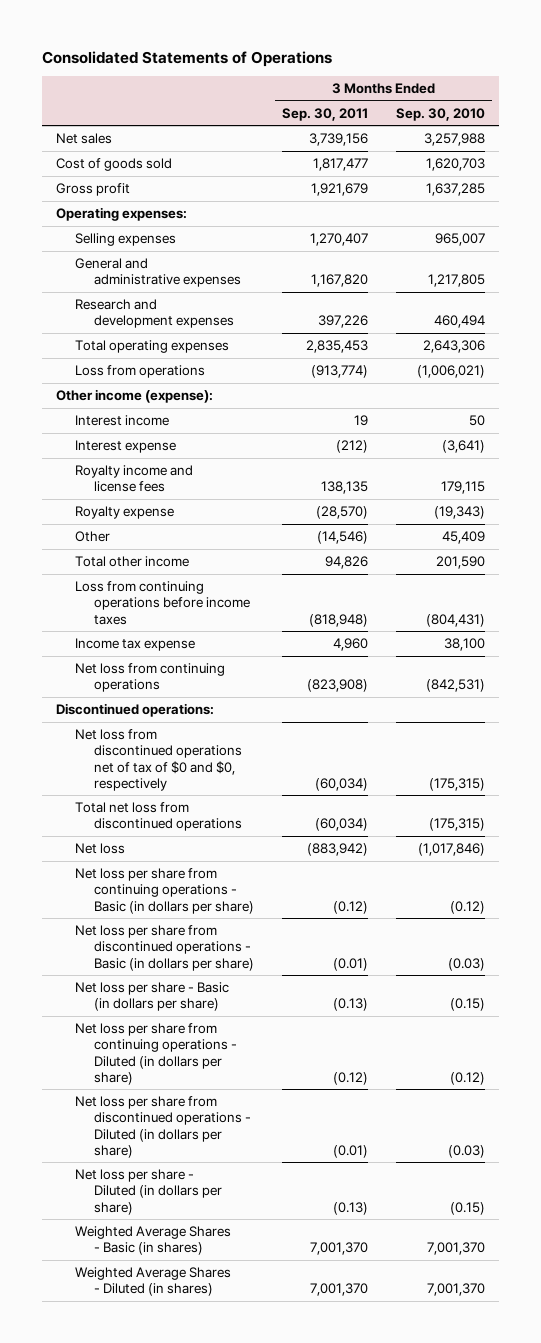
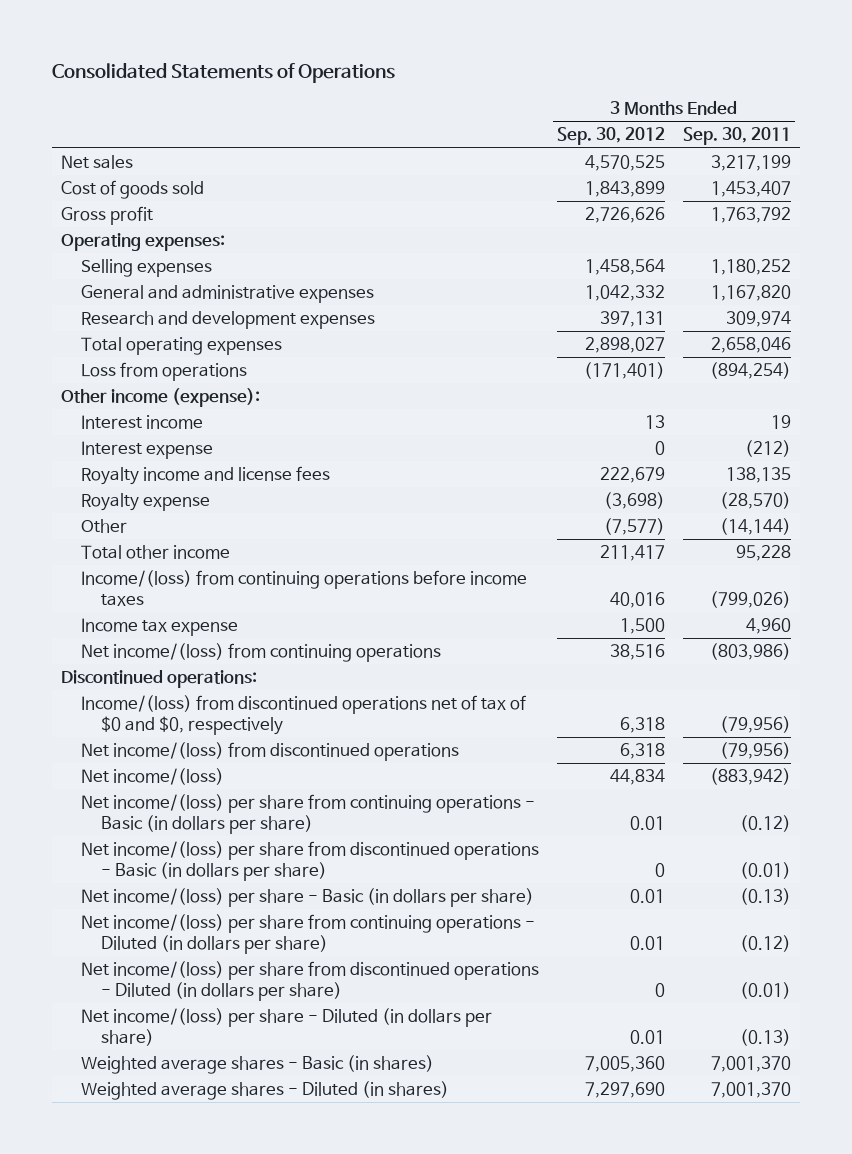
- | 3 Months Ended Sep. 30, 2011 | 3 Months Ended Sep. 30, 2010
+ | 3 Months Ended Sep. 30, 2012 | 3 Months Ended Sep. 30, 2011
- Net sales | 3,739,156 | 3,257,988
- Cost of goods sold | 1,817,477 | 1,620,703
- Gross profit | 1,921,679 | 1,637,285
+ Net sales | 4,570,525 | 3,217,199
+ Cost of goods sold | 1,843,899 | 1,453,407
+ Gross profit | 2,726,626 | 1,763,792
- Selling expenses | 1,270,407 | 965,007
+ Selling expenses | 1,458,564 | 1,180,252
- Research and development expenses | 397,226 | 460,494
- Total operating expenses | 2,835,453 | 2,643,306
- Loss from operations | (913,774) | (1,006,021)
+ Research and development expenses | 397,131 | 309,974
+ Total operating expenses | 2,898,027 | 2,658,046
+ Loss from operations | (171,401) | (894,254)
- Other | (14,546) | 45,409
- Total other income | 94,826 | 201,590
- Loss from continuing operations before income taxes | (818,948) | (804,431)
+ Other | (7,577) | (14,144)
+ Total other income | 211,417 | 95,228
+ Income/(loss) from continuing operations before income taxes | 40,016 | (799,026)
- Net loss from continuing operations | (823,908) | (842,531)
+ Net income/(loss) from continuing operations | 38,516 | (803,986)
- Net loss from discontinued operations net of tax of $0 and $0, respectively | (60,034) | (175,315)
- Total net loss from discontinued operations | (60,034) | (175,315)
- Net loss | (883,942) | (1,017,846)
- Net loss per share from continuing operations - Basic (in dollars per share) | (0.12) | (0.12)
- Net loss per share from discontinued operations - Basic (in dollars per share) | (0.01) | (0.03)
- Net loss per share - Basic (in dollars per share) | (0.13) | (0.15)
- Net loss per share from continuing operations - Diluted (in dollars per share) | (0.12) | (0.12)
- Net loss per share from discontinued operations - Diluted (in dollars per share) | (0.01) | (0.03)
- Net loss per share - Diluted (in dollars per share) | (0.13) | (0.15)
- Weighted Average Shares - Basic (in shares) | 7,001,370 | 7,001,370
- Weighted Average Shares - Diluted (in shares) | 7,001,370 | 7,001,370
+ Income/(loss) from discontinued operations net of tax of $0 and $0, respectively | 6,318 | (79,956)
+ Net income/(loss) from discontinued operations | 6,318 | (79,956)
+ Net income/(loss) | 44,834 | (883,942)
+ Net income/(loss) per share from continuing operations - Basic (in dollars per share) | 0.01 | (0.12)
+ Net income/(loss) per share from discontinued operations - Basic (in dollars per share) | 0 | (0.01)
+ Net income/(loss) per share - Basic (in dollars per share) | 0.01 | (0.13)
+ Net income/(loss) per share from continuing operations - Diluted (in dollars per share) | 0.01 | (0.12)
+ Net income/(loss) per share from discontinued operations - Diluted (in dollars per share) | 0 | (0.01)
+ Net income/(loss) per share - Diluted (in dollars per share) | 0.01 | (0.13)
+ Weighted average shares - Basic (in shares) | 7,005,360 | 7,001,370
+ Weighted average shares - Diluted (in shares) | 7,297,690 | 7,001,370

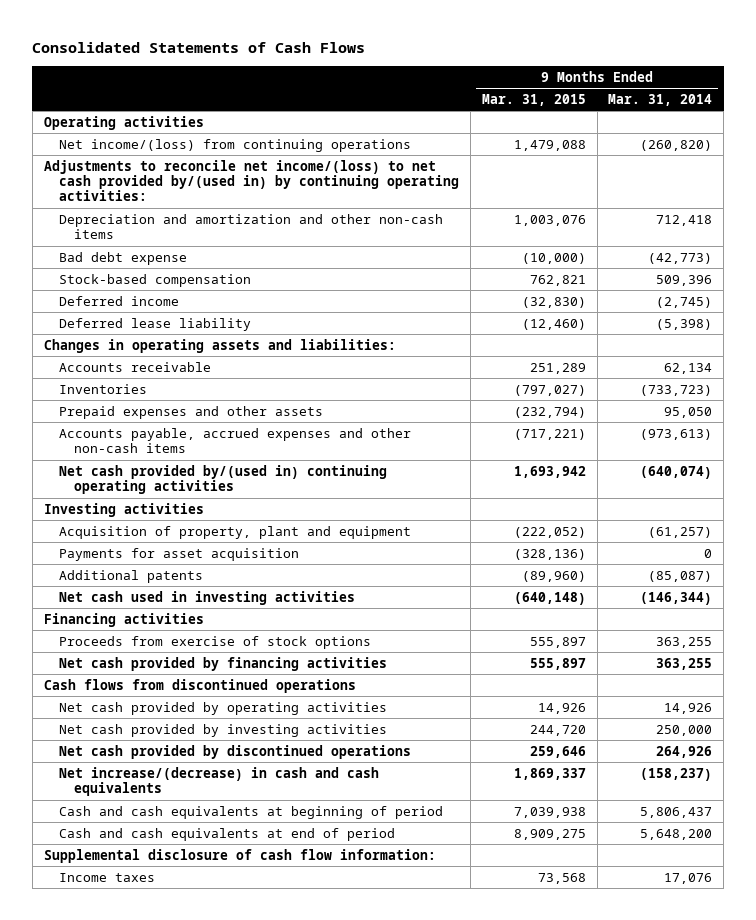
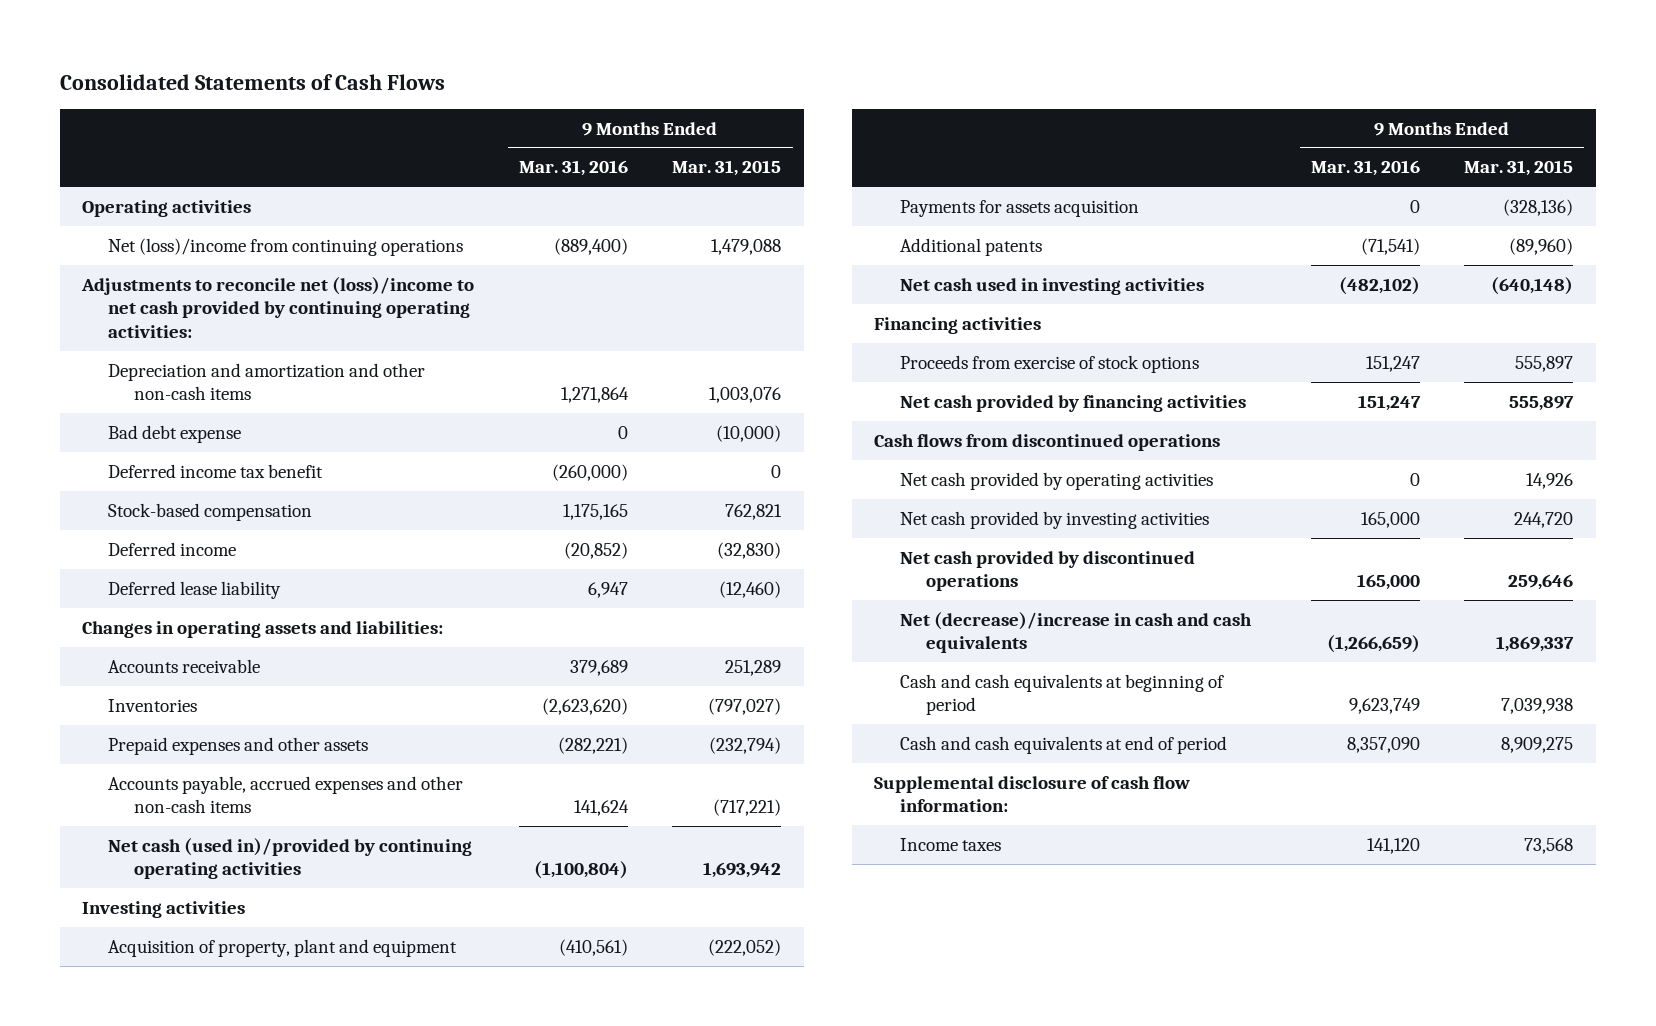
- | 9 Months Ended Mar. 31, 2015 | 9 Months Ended Mar. 31, 2014
+ | 9 Months Ended Mar. 31, 2016 | 9 Months Ended Mar. 31, 2015
- Net income/(loss) from continuing operations | 1,479,088 | (260,820)
- Adjustments to reconcile net income/(loss) to net cash provided by/(used in) by continuing operating activities:
+ Net (loss)/income from continuing operations | (889,400) | 1,479,088
+ Adjustments to reconcile net (loss)/income to net cash provided by continuing operating activities:
+ Deferred income tax benefit | (260,000) | 0
- Net cash provided by/(used in) continuing operating activities | 1,693,942 | (640,074)
+ Net cash (used in)/provided by continuing operating activities | (1,100,804) | 1,693,942
- Payments for asset acquisition | (328,136) | 0
+ Payments for assets acquisition | 0 | (328,136)
- Net increase/(decrease) in cash and cash equivalents | 1,869,337 | (158,237)
+ Net (decrease)/increase in cash and cash equivalents | (1,266,659) | 1,869,337

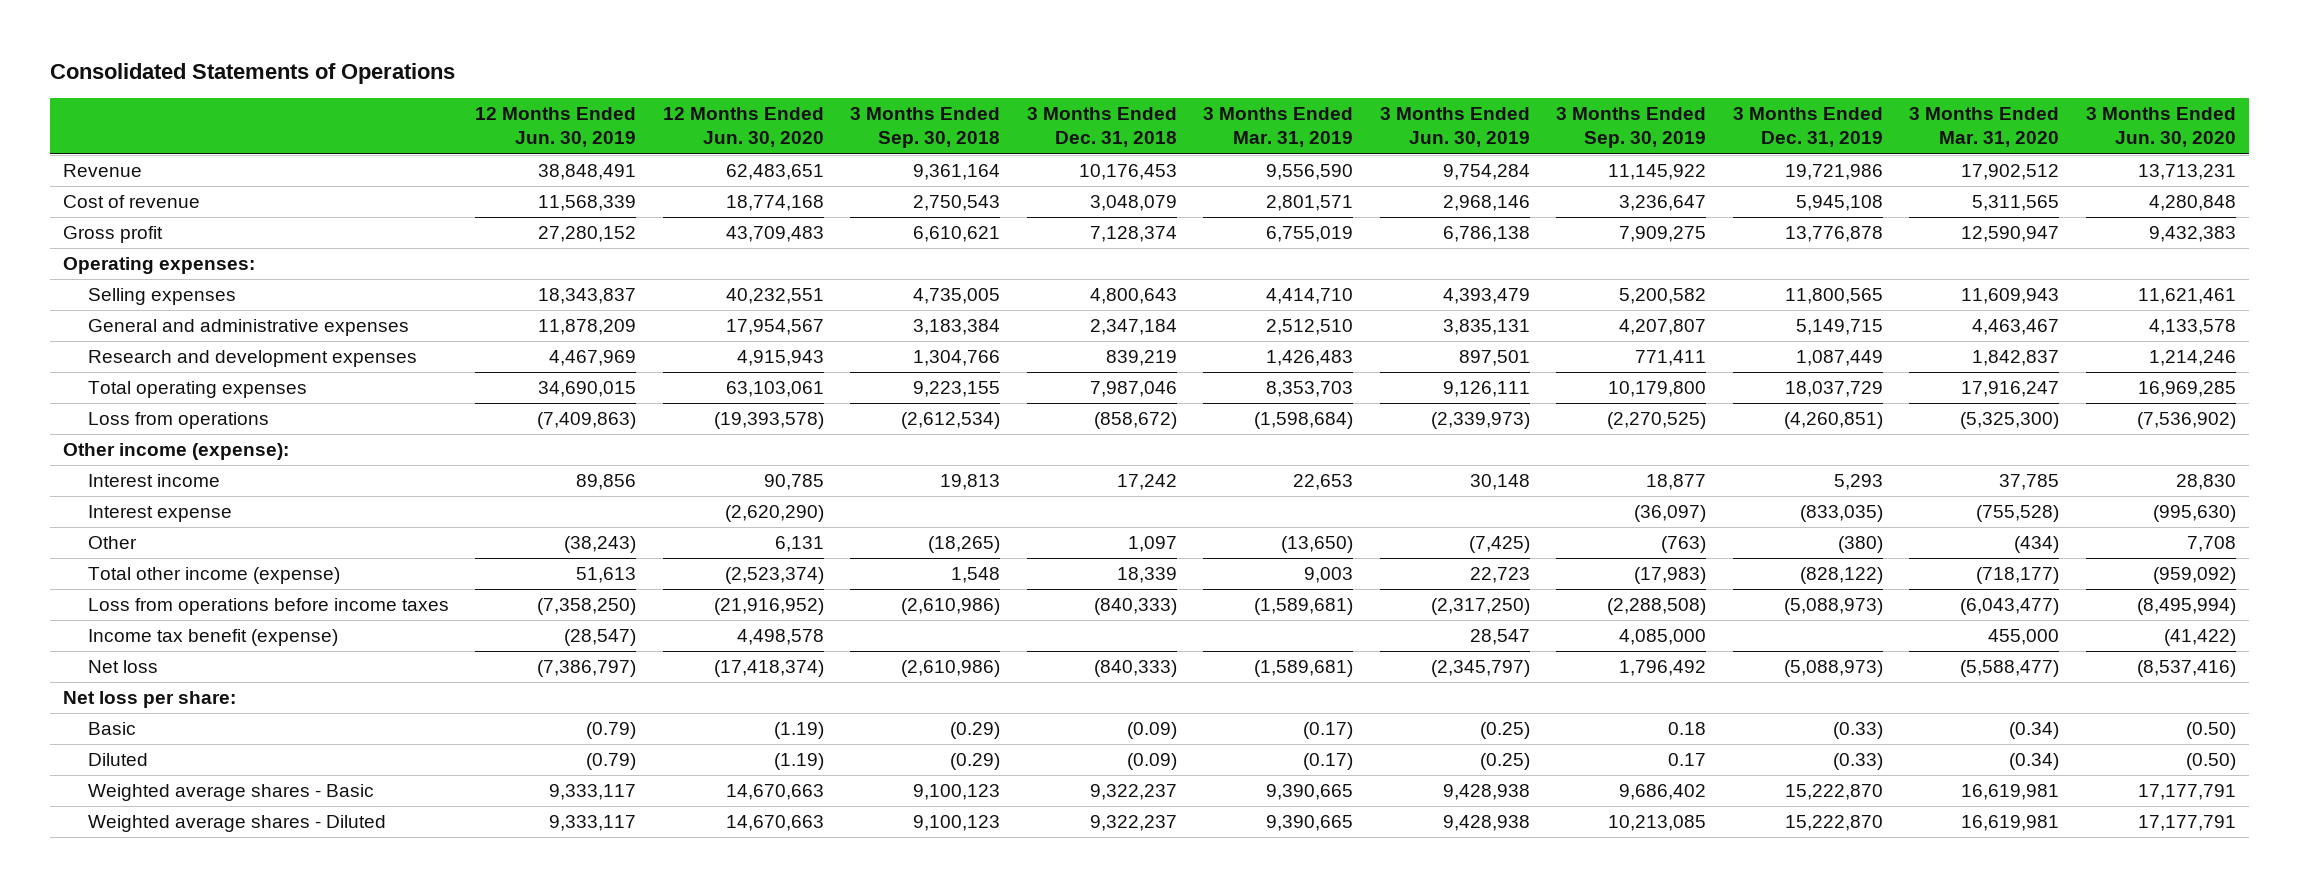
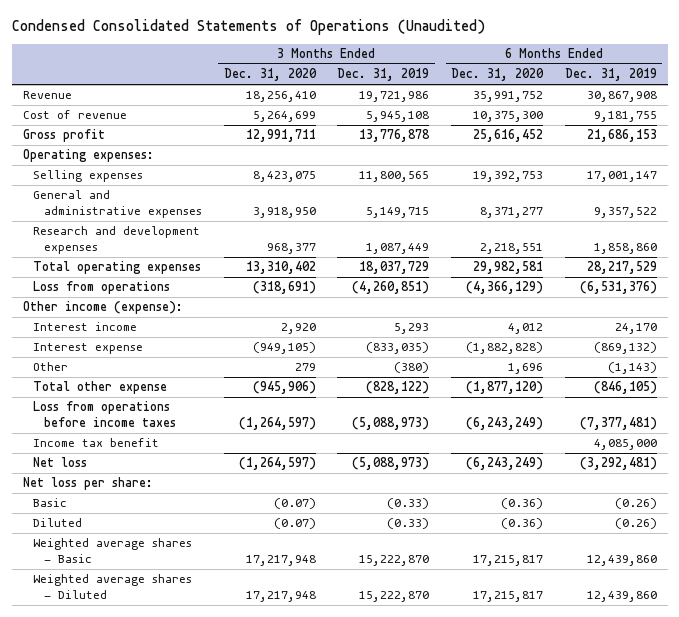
- Consolidated Statements of Operations
+ Condensed Consolidated Statements of Operations (Unaudited)
- | 12 Months Ended Jun. 30, 2019 | 12 Months Ended Jun. 30, 2020 | 3 Months Ended Sep. 30, 2018 | 3 Months Ended Dec. 31, 2018 | 3 Months Ended Mar. 31, 2019 | 3 Months Ended Jun. 30, 2019 | 3 Months Ended Sep. 30, 2019 | 3 Months Ended Dec. 31, 2019 | 3 Months Ended Mar. 31, 2020 | 3 Months Ended Jun. 30, 2020
+ | 3 Months Ended Dec. 31, 2020 | 3 Months Ended Dec. 31, 2019 | 6 Months Ended Dec. 31, 2020 | 6 Months Ended Dec. 31, 2019
- Total other income (expense) | 51,613 | (2,523,374) | 1,548 | 18,339 | 9,003 | 22,723 | (17,983) | (828,122) | (718,177) | (959,092)
+ Total other expense | (945,906) | (828,122) | (1,877,120) | (846,105)
- Income tax benefit (expense) | (28,547) | 4,498,578 | | | | 28,547 | 4,085,000 | | 455,000 | (41,422)
+ Income tax benefit | | | | 4,085,000

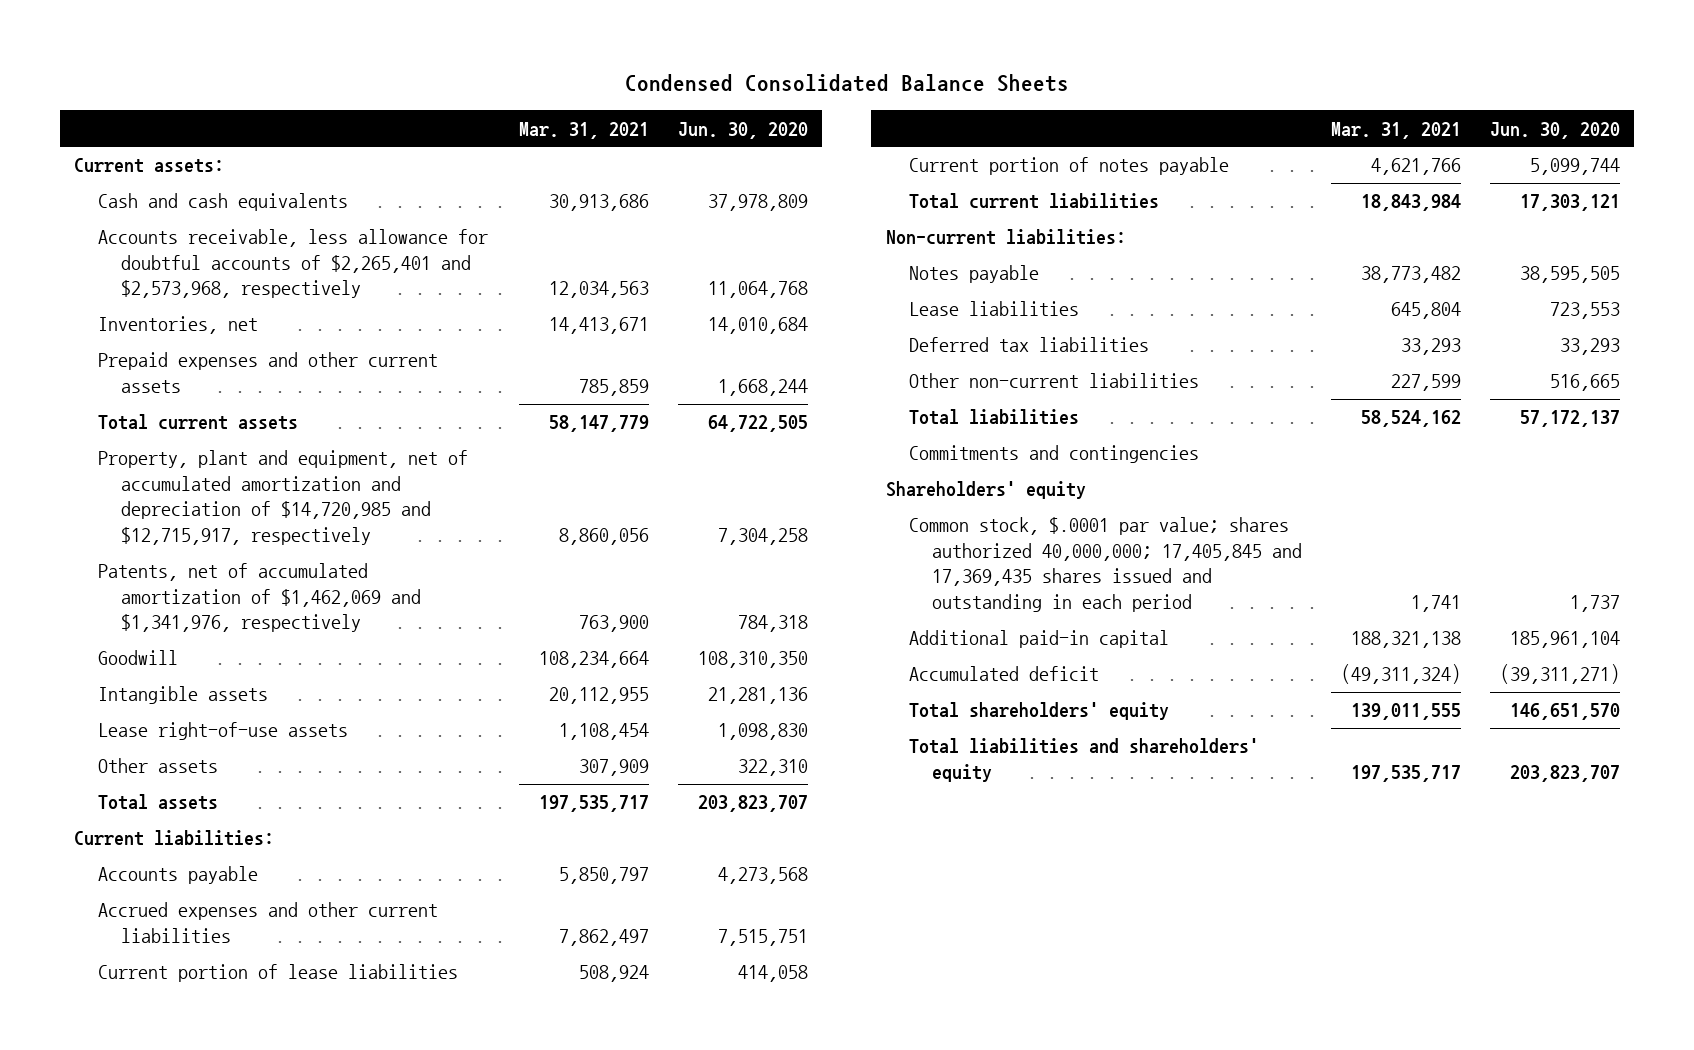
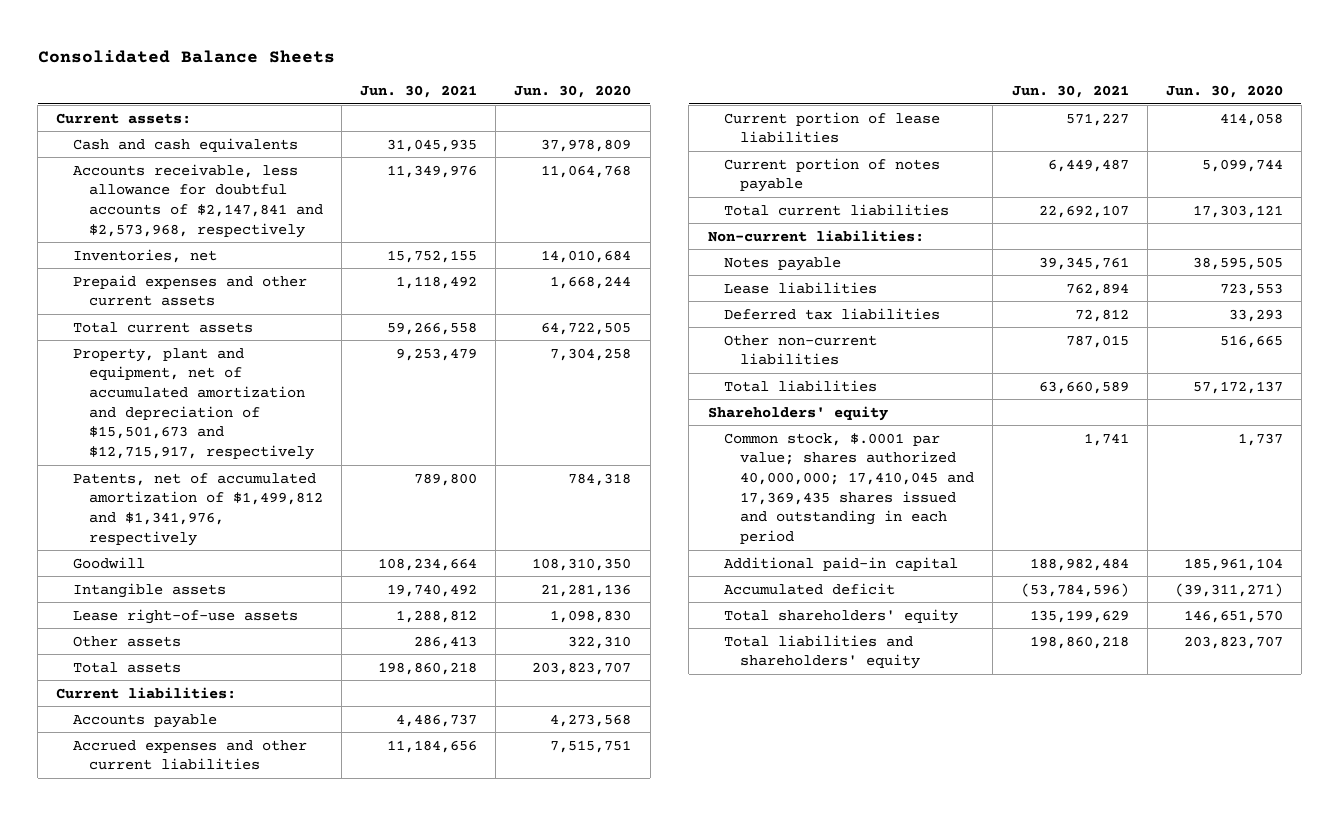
- Condensed Consolidated Balance Sheets
+ Consolidated Balance Sheets
- | Mar. 31, 2021 | Jun. 30, 2020
+ | Jun. 30, 2021 | Jun. 30, 2020
- Accounts receivable, less allowance for doubtful accounts of $2,265,401 and $2,573,968, respectively | 12,034,563 | 11,064,768
+ Accounts receivable, less allowance for doubtful accounts of $2,147,841 and $2,573,968, respectively | 11,349,976 | 11,064,768
- Property, plant and equipment, net of accumulated amortization and depreciation of $14,720,985 and $12,715,917, respectively | 8,860,056 | 7,304,258
- Patents, net of accumulated amortization of $1,462,069 and $1,341,976, respectively | 763,900 | 784,318
+ Property, plant and equipment, net of accumulated amortization and depreciation of $15,501,673 and $12,715,917, respectively | 9,253,479 | 7,304,258
+ Patents, net of accumulated amortization of $1,499,812 and $1,341,976, respectively | 789,800 | 784,318
- Commitments and contingencies
- Common stock, $.0001 par value; shares authorized 40,000,000; 17,405,845 and 17,369,435 shares issued and outstanding in each period | 1,741 | 1,737
+ Common stock, $.0001 par value; shares authorized 40,000,000; 17,410,045 and 17,369,435 shares issued and outstanding in each period | 1,741 | 1,737

